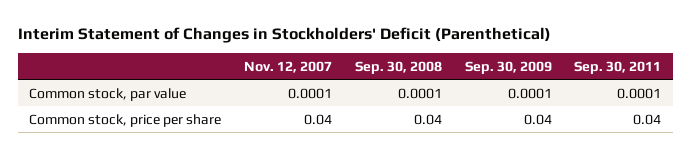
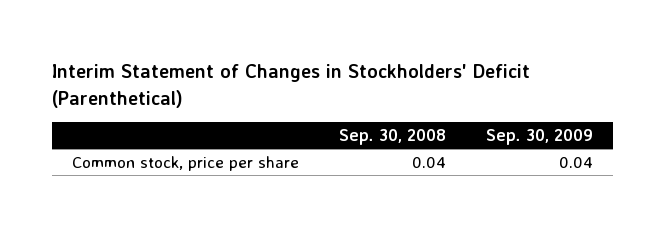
- | Nov. 12, 2007 | Sep. 30, 2008 | Sep. 30, 2009 | Sep. 30, 2011
+ | Sep. 30, 2008 | Sep. 30, 2009
- Common stock, par value | 0.0001 | 0.0001 | 0.0001 | 0.0001

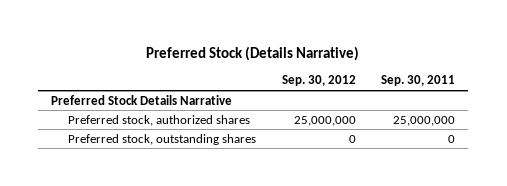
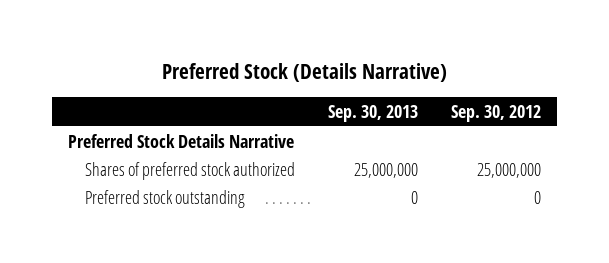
- | Sep. 30, 2012 | Sep. 30, 2011
+ | Sep. 30, 2013 | Sep. 30, 2012
- Preferred stock, authorized shares | 25,000,000 | 25,000,000
- Preferred stock, outstanding shares | 0 | 0
+ Shares of preferred stock authorized | 25,000,000 | 25,000,000
+ Preferred stock outstanding | 0 | 0

